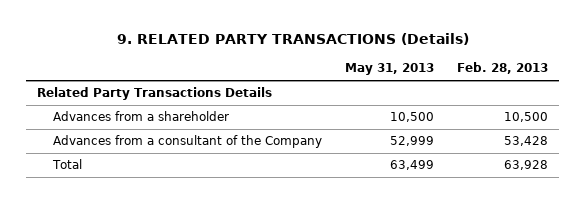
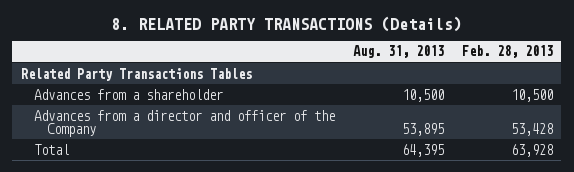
- 9. RELATED PARTY TRANSACTIONS (Details)
+ 8. RELATED PARTY TRANSACTIONS (Details)
- | May 31, 2013 | Feb. 28, 2013
+ | Aug. 31, 2013 | Feb. 28, 2013
- Related Party Transactions Details
+ Related Party Transactions Tables
- Advances from a consultant of the Company | 52,999 | 53,428
+ Advances from a director and officer of the Company | 53,895 | 53,428

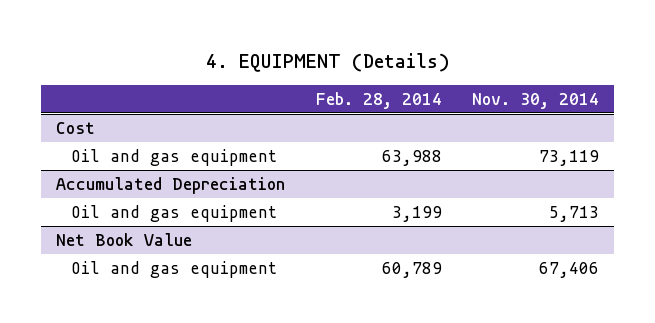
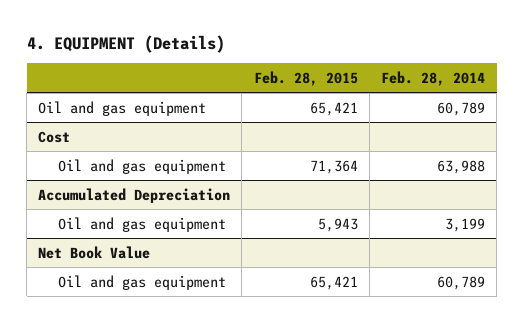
- | Feb. 28, 2014 | Nov. 30, 2014
+ | Feb. 28, 2015 | Feb. 28, 2014
+ Oil and gas equipment | 65,421 | 60,789

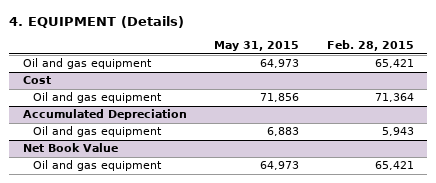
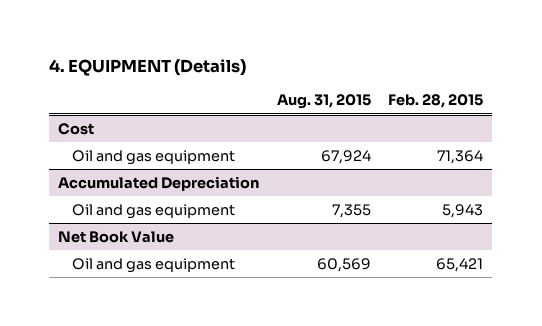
- | May 31, 2015 | Feb. 28, 2015
+ | Aug. 31, 2015 | Feb. 28, 2015
- Oil and gas equipment | 64,973 | 65,421

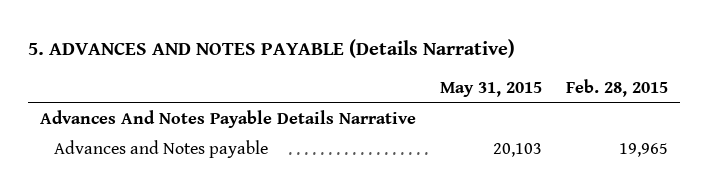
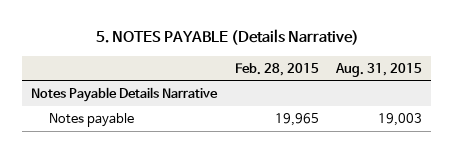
- 5. ADVANCES AND NOTES PAYABLE (Details Narrative)
+ 5. NOTES PAYABLE (Details Narrative)
- | May 31, 2015 | Feb. 28, 2015
+ | Feb. 28, 2015 | Aug. 31, 2015
- Advances And Notes Payable Details Narrative
- Advances and Notes payable | 20,103 | 19,965
+ Notes Payable Details Narrative
+ Notes payable | 19,965 | 19,003

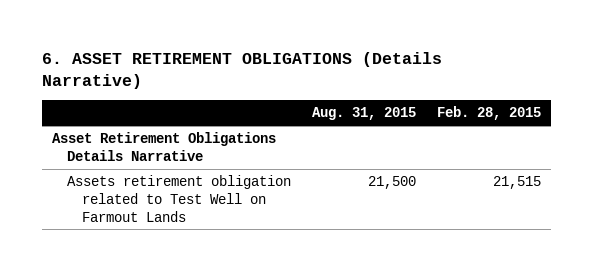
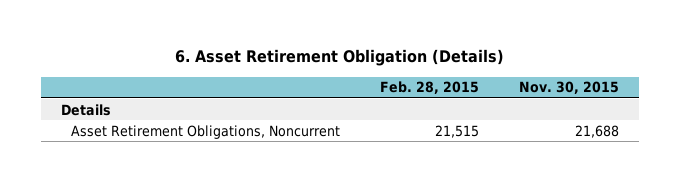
- 6. ASSET RETIREMENT OBLIGATIONS (Details Narrative)
+ 6. Asset Retirement Obligation (Details)
- | Aug. 31, 2015 | Feb. 28, 2015
+ | Feb. 28, 2015 | Nov. 30, 2015
- Asset Retirement Obligations Details Narrative
- Assets retirement obligation related to Test Well on Farmout Lands | 21,500 | 21,515
+ Details
+ Asset Retirement Obligations, Noncurrent | 21,515 | 21,688

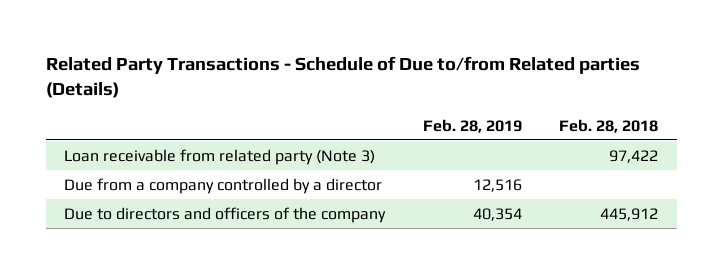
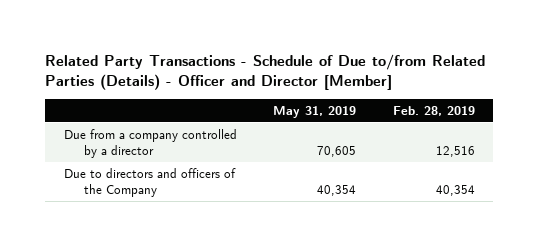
- Related Party Transactions - Schedule of Due to/from Related parties (Details)
+ Related Party Transactions - Schedule of Due to/from Related Parties (Details) - Officer and Director [Member]
- | Feb. 28, 2019 | Feb. 28, 2018
+ | May 31, 2019 | Feb. 28, 2019
- Loan receivable from related party (Note 3) | | 97,422
- Due to directors and officers of the company | 40,354 | 445,912
+ Due to directors and officers of the Company | 40,354 | 40,354

